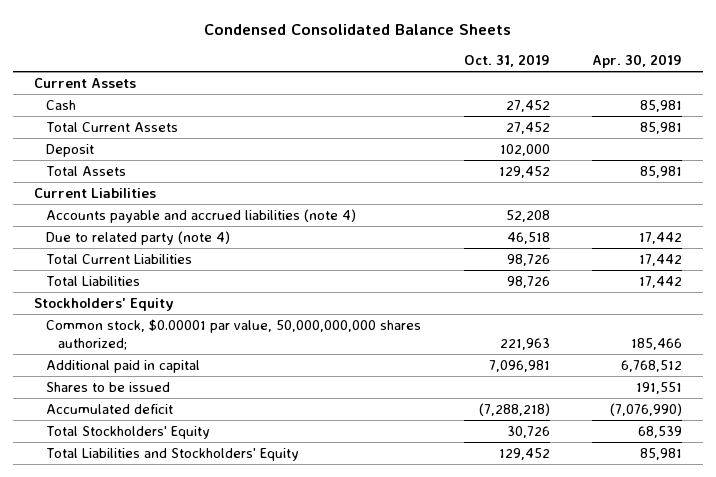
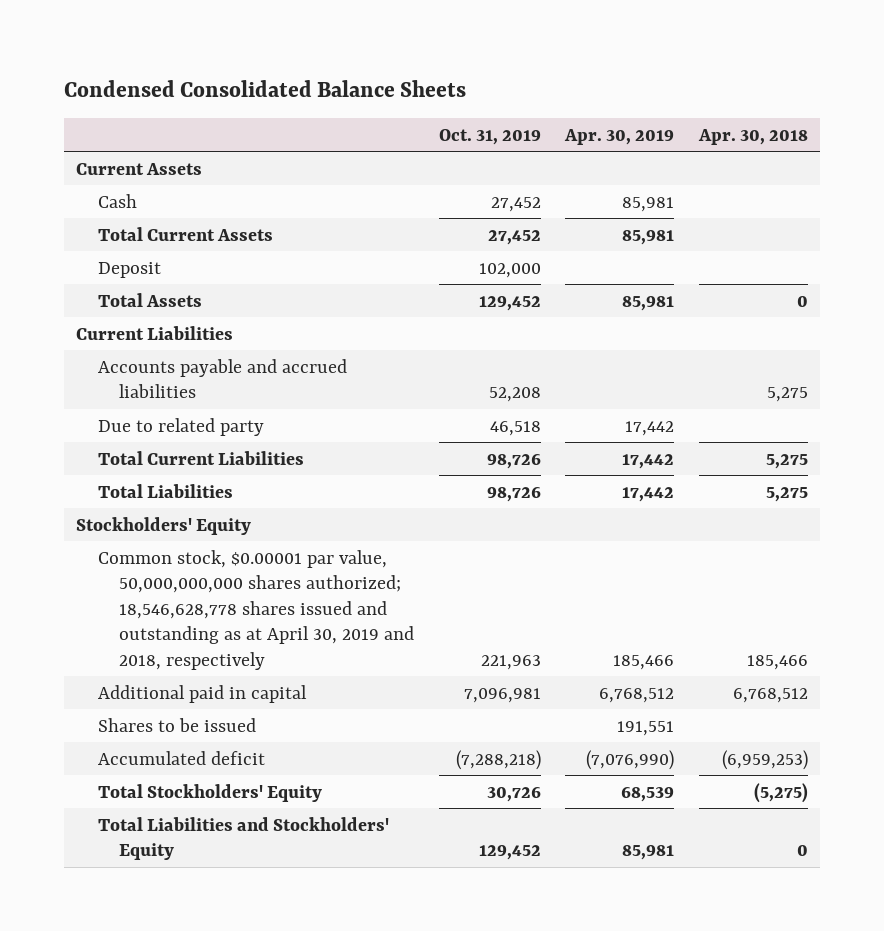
- | Oct. 31, 2019 | Apr. 30, 2019
+ | Oct. 31, 2019 | Apr. 30, 2019 | Apr. 30, 2018
- Accounts payable and accrued liabilities (note 4) | 52,208 |
- Due to related party (note 4) | 46,518 | 17,442
+ Accounts payable and accrued liabilities | 52,208 | | 5,275
+ Due to related party | 46,518 | 17,442 |
- Common stock, $0.00001 par value, 50,000,000,000 shares authorized; | 221,963 | 185,466
+ Common stock, $0.00001 par value, 50,000,000,000 shares authorized; 18,546,628,778 shares issued and outstanding as at April 30, 2019 and 2018, respectively | 221,963 | 185,466 | 185,466

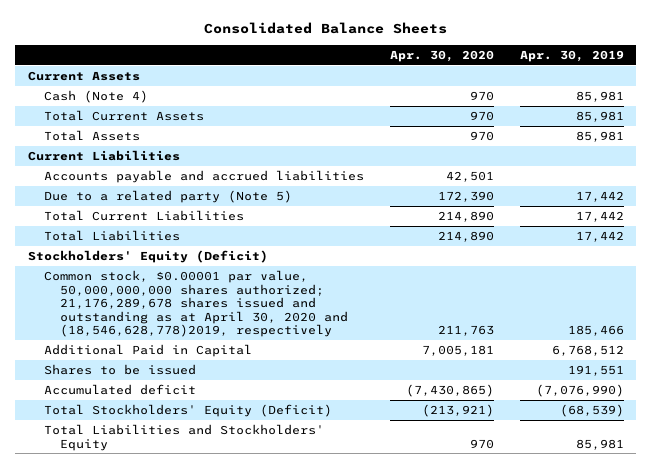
- Condensed Consolidated Balance Sheets
+ Consolidated Balance Sheets
- | Oct. 31, 2019 | Apr. 30, 2019 | Apr. 30, 2018
+ | Apr. 30, 2020 | Apr. 30, 2019
- Cash | 27,452 | 85,981 |
+ Cash (Note 4) | 970 | 85,981
- Deposit | 102,000 | |
- Due to related party | 46,518 | 17,442 |
+ Due to a related party (Note 5) | 172,390 | 17,442
- Stockholders' Equity
- Common stock, $0.00001 par value, 50,000,000,000 shares authorized; 18,546,628,778 shares issued and outstanding as at April 30, 2019 and 2018, respectively | 221,963 | 185,466 | 185,466
- Additional paid in capital | 7,096,981 | 6,768,512 | 6,768,512
+ Stockholders' Equity (Deficit)
+ Common stock, $0.00001 par value, 50,000,000,000 shares authorized; 21,176,289,678 shares issued and outstanding as at April 30, 2020 and (18,546,628,778)2019, respectively | 211,763 | 185,466
+ Additional Paid in Capital | 7,005,181 | 6,768,512
- Total Stockholders' Equity | 30,726 | 68,539 | (5,275)
+ Total Stockholders' Equity (Deficit) | (213,921) | (68,539)

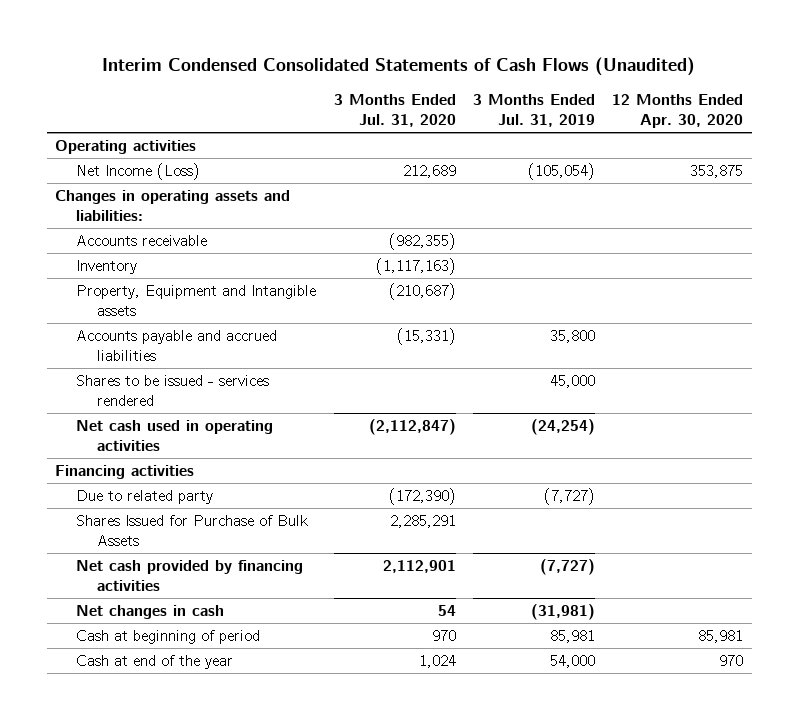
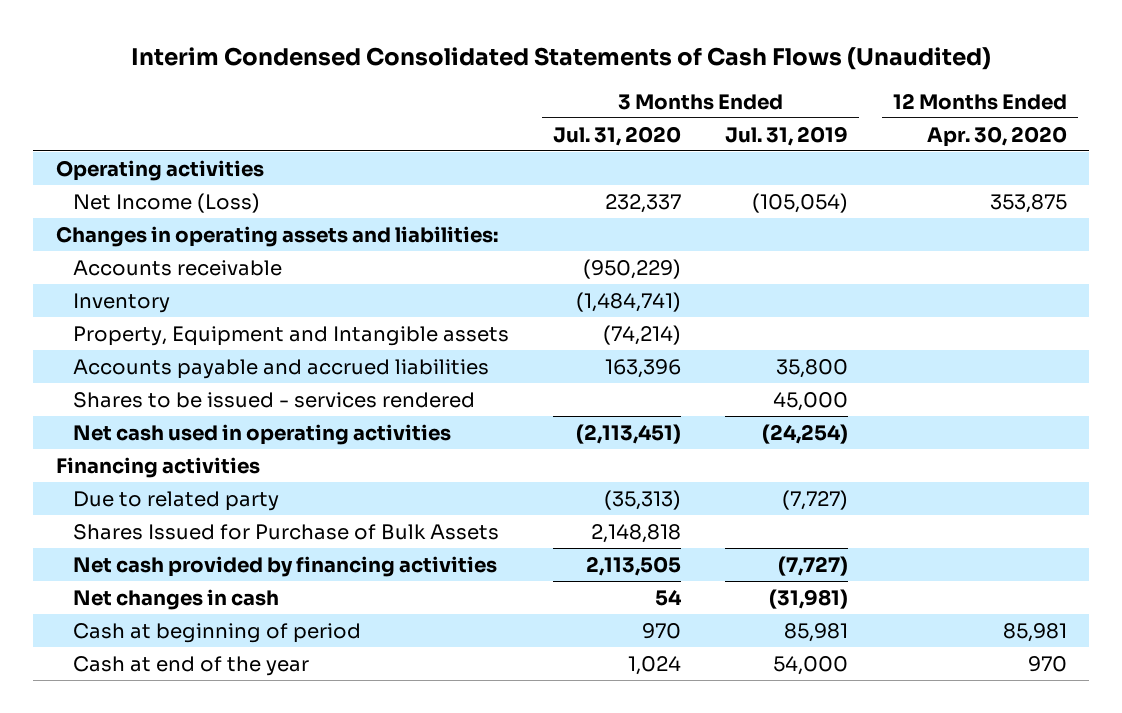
- Net Income (Loss) | 212,689 | (105,054) | 353,875
+ Net Income (Loss) | 232,337 | (105,054) | 353,875
- Accounts receivable | (982,355) | |
- Inventory | (1,117,163) | |
- Property, Equipment and Intangible assets | (210,687) | |
- Accounts payable and accrued liabilities | (15,331) | 35,800 |
+ Accounts receivable | (950,229) | |
+ Inventory | (1,484,741) | |
+ Property, Equipment and Intangible assets | (74,214) | |
+ Accounts payable and accrued liabilities | 163,396 | 35,800 |
- Net cash used in operating activities | (2,112,847) | (24,254) |
+ Net cash used in operating activities | (2,113,451) | (24,254) |
- Due to related party | (172,390) | (7,727) |
- Shares Issued for Purchase of Bulk Assets | 2,285,291 | |
- Net cash provided by financing activities | 2,112,901 | (7,727) |
+ Due to related party | (35,313) | (7,727) |
+ Shares Issued for Purchase of Bulk Assets | 2,148,818 | |
+ Net cash provided by financing activities | 2,113,505 | (7,727) |

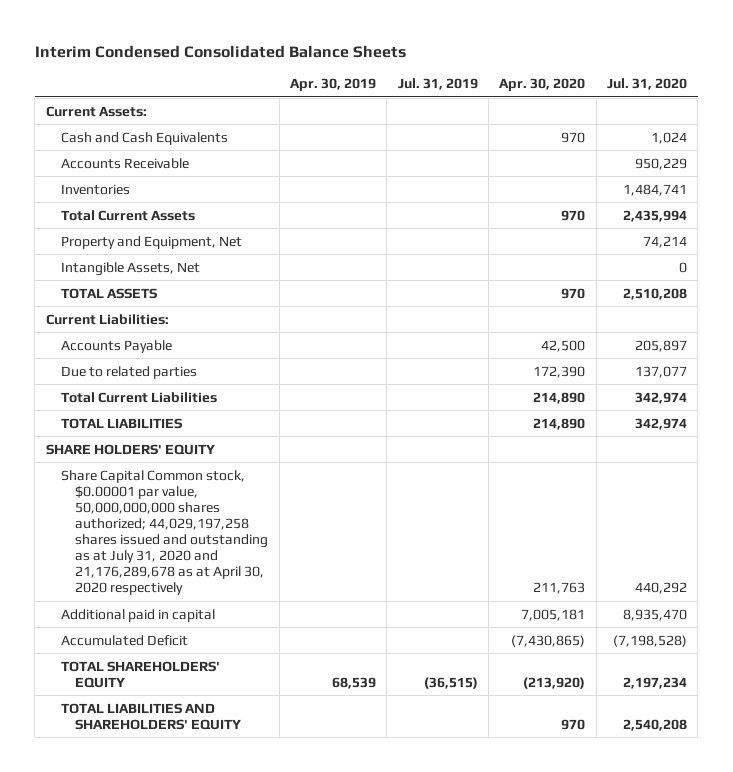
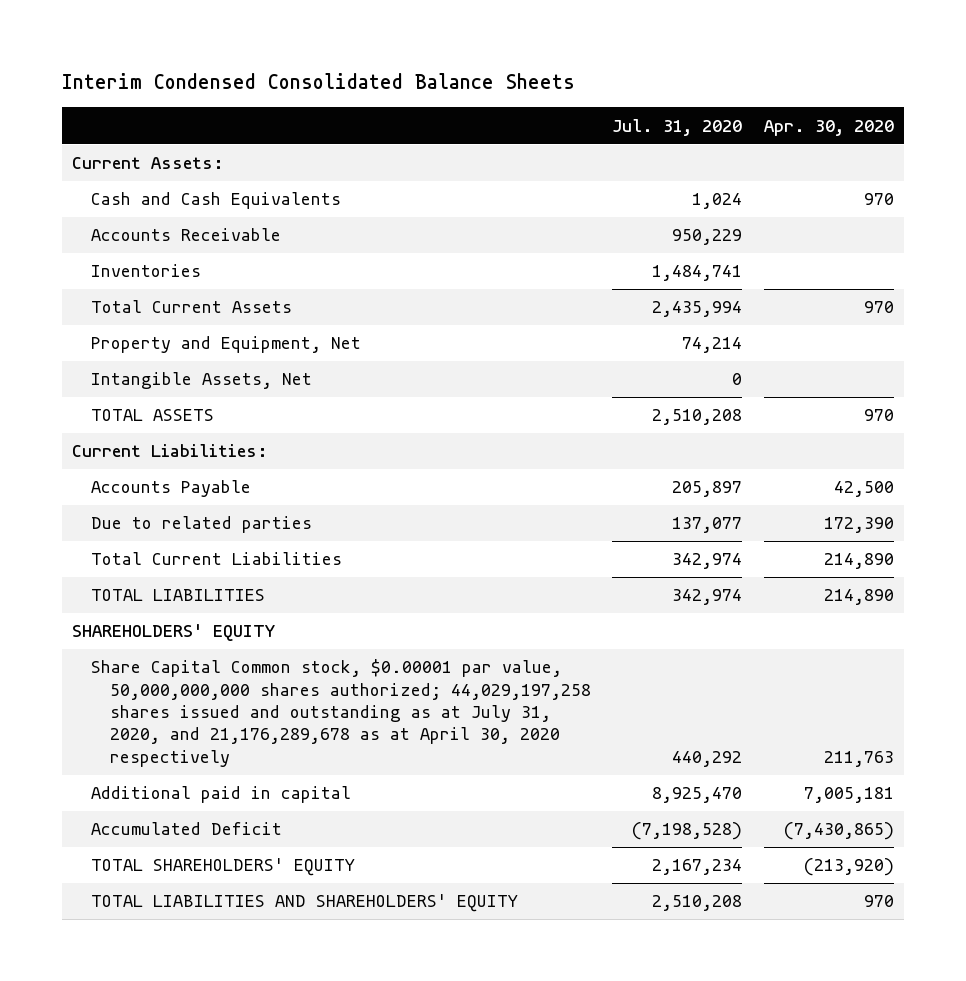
- | Apr. 30, 2019 | Jul. 31, 2019 | Apr. 30, 2020 | Jul. 31, 2020
+ | Jul. 31, 2020 | Apr. 30, 2020
- SHARE HOLDERS' EQUITY
- Share Capital Common stock, $0.00001 par value, 50,000,000,000 shares authorized; 44,029,197,258 shares issued and outstanding as at July 31, 2020 and 21,176,289,678 as at April 30, 2020 respectively | | | 211,763 | 440,292
- Additional paid in capital | | | 7,005,181 | 8,935,470
+ SHAREHOLDERS' EQUITY
+ Share Capital Common stock, $0.00001 par value, 50,000,000,000 shares authorized; 44,029,197,258 shares issued and outstanding as at July 31, 2020, and 21,176,289,678 as at April 30, 2020 respectively | 440,292 | 211,763
+ Additional paid in capital | 8,925,470 | 7,005,181
- TOTAL SHAREHOLDERS' EQUITY | 68,539 | (36,515) | (213,920) | 2,197,234
- TOTAL LIABILITIES AND SHAREHOLDERS' EQUITY | | | 970 | 2,540,208
+ TOTAL SHAREHOLDERS' EQUITY | 2,167,234 | (213,920)
+ TOTAL LIABILITIES AND SHAREHOLDERS' EQUITY | 2,510,208 | 970

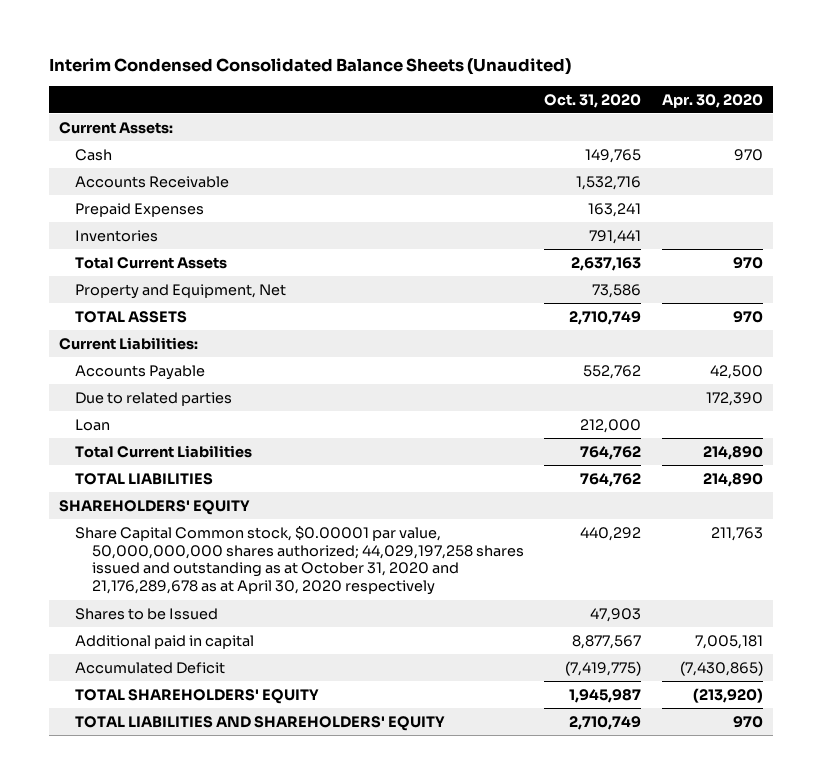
- Interim Condensed Consolidated Balance Sheets
+ Interim Condensed Consolidated Balance Sheets (Unaudited)
- | Jul. 31, 2020 | Apr. 30, 2020
+ | Oct. 31, 2020 | Apr. 30, 2020
- Cash and Cash Equivalents | 1,024 | 970
+ Cash | 149,765 | 970
+ Prepaid Expenses | 163,241 |
- Intangible Assets, Net | 0 |
+ Loan | 212,000 |
- Share Capital Common stock, $0.00001 par value, 50,000,000,000 shares authorized; 44,029,197,258 shares issued and outstanding as at July 31, 2020, and 21,176,289,678 as at April 30, 2020 respectively | 440,292 | 211,763
+ Share Capital Common stock, $0.00001 par value, 50,000,000,000 shares authorized; 44,029,197,258 shares issued and outstanding as at October 31, 2020 and 21,176,289,678 as at April 30, 2020 respectively | 440,292 | 211,763
+ Shares to be Issued | 47,903 |

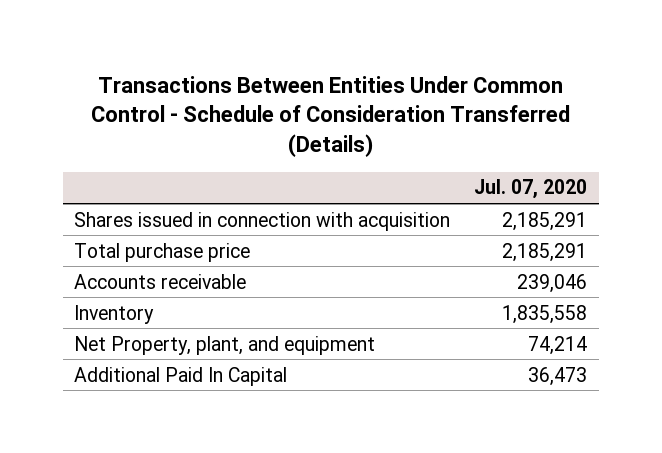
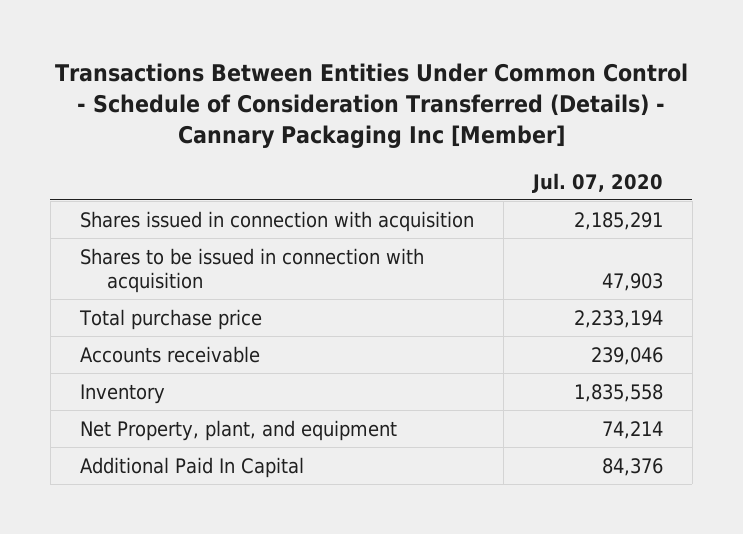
- Transactions Between Entities Under Common Control - Schedule of Consideration Transferred (Details)
+ Transactions Between Entities Under Common Control - Schedule of Consideration Transferred (Details) - Cannary Packaging Inc [Member]
- Total purchase price | 2,185,291
+ Shares to be issued in connection with acquisition | 47,903
+ Total purchase price | 2,233,194
- Additional Paid In Capital | 36,473
+ Additional Paid In Capital | 84,376

